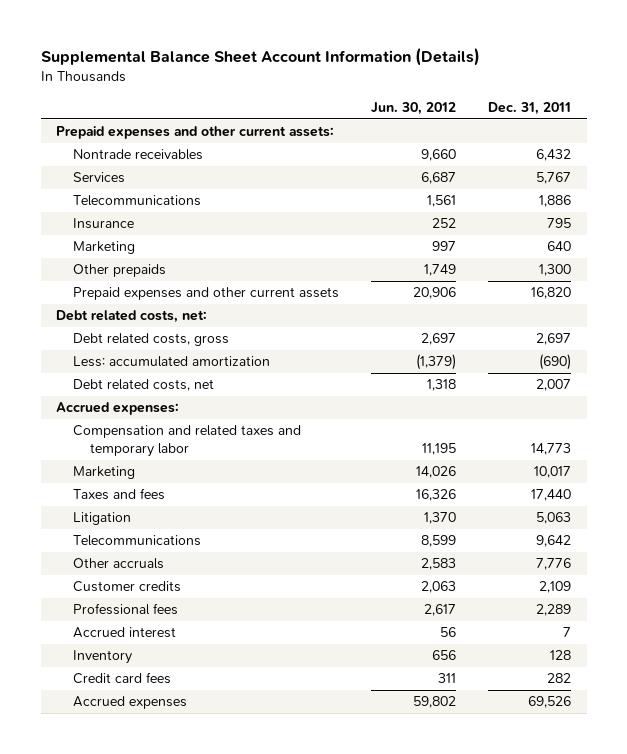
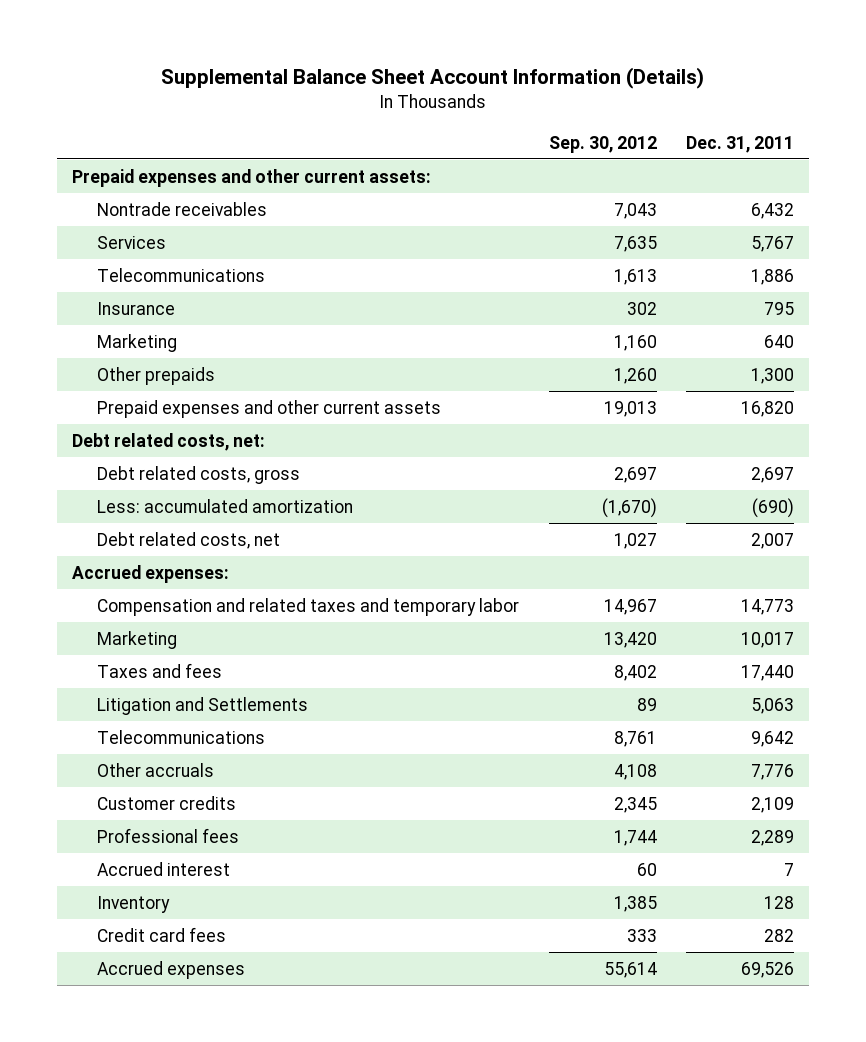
- | Jun. 30, 2012 | Dec. 31, 2011
+ | Sep. 30, 2012 | Dec. 31, 2011
- Litigation | 1,370 | 5,063
+ Litigation and Settlements | 89 | 5,063

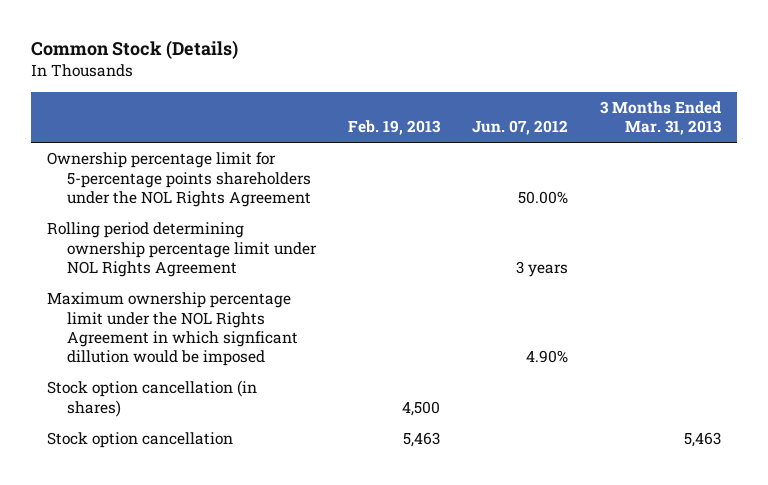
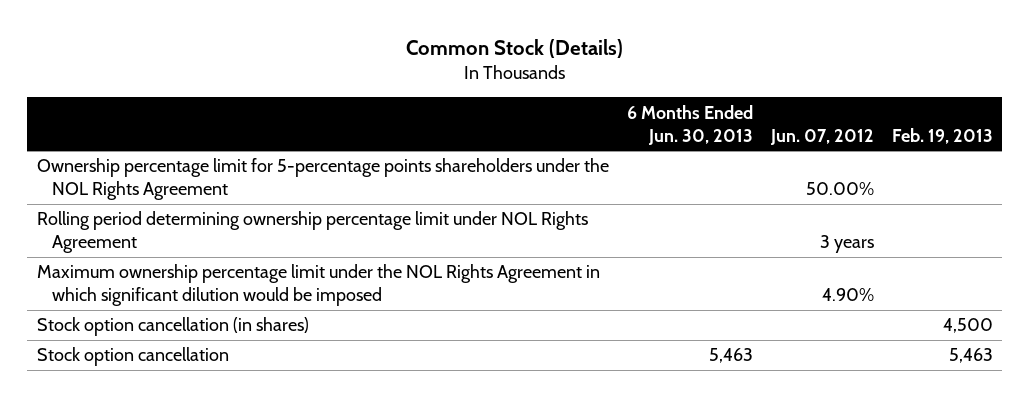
- | Feb. 19, 2013 | Jun. 07, 2012 | 3 Months Ended Mar. 31, 2013
+ | 6 Months Ended Jun. 30, 2013 | Jun. 07, 2012 | Feb. 19, 2013
- Maximum ownership percentage limit under the NOL Rights Agreement in which signficant dillution would be imposed | | 4.90% |
+ Maximum ownership percentage limit under the NOL Rights Agreement in which significant dilution would be imposed | | 4.90% |

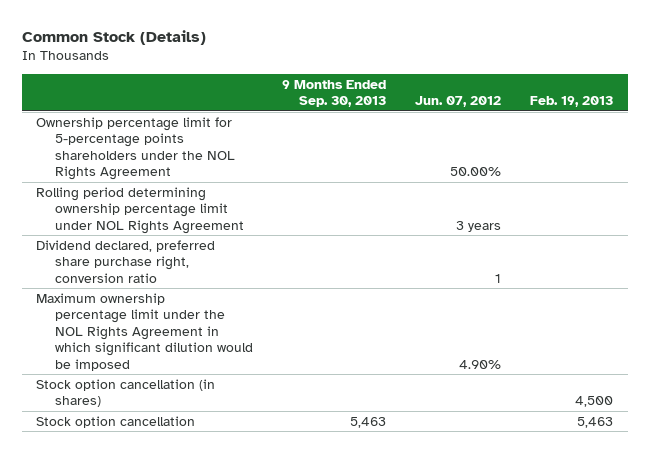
- | 6 Months Ended Jun. 30, 2013 | Jun. 07, 2012 | Feb. 19, 2013
+ | 9 Months Ended Sep. 30, 2013 | Jun. 07, 2012 | Feb. 19, 2013
+ Dividend declared, preferred share purchase right, conversion ratio | | 1 |

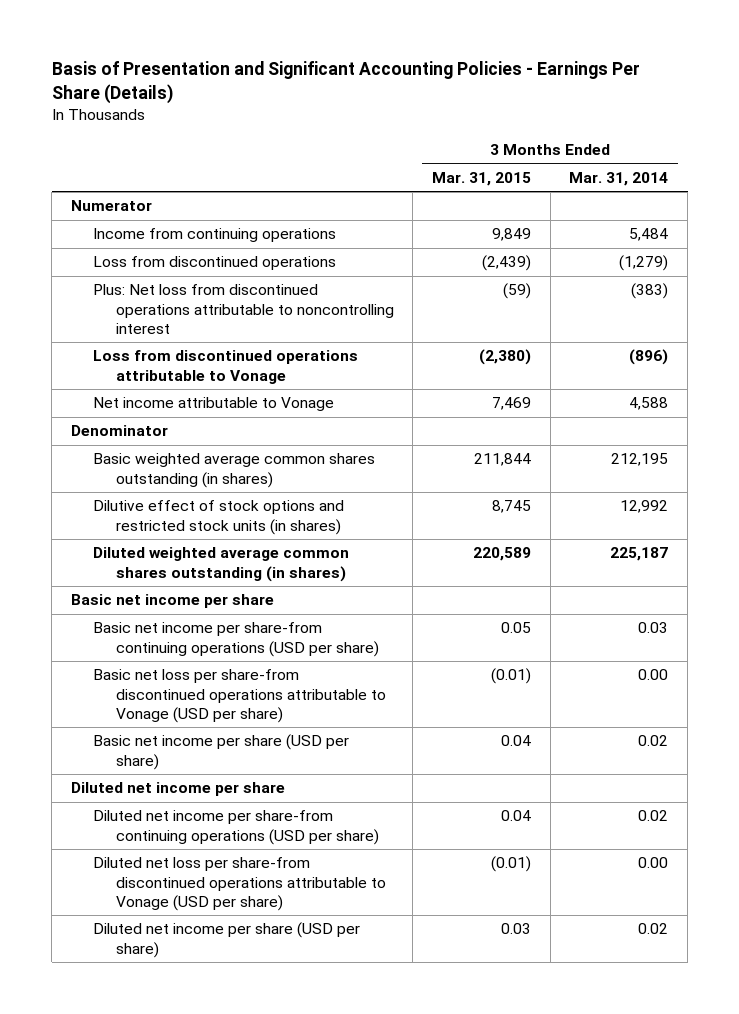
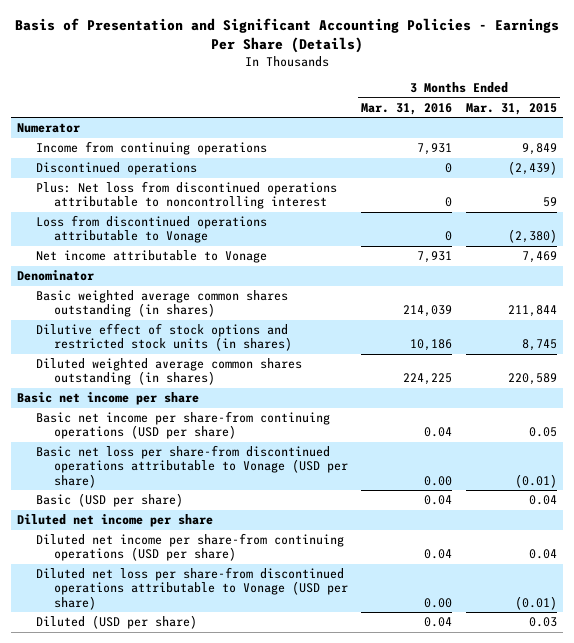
- | 3 Months Ended Mar. 31, 2015 | 3 Months Ended Mar. 31, 2014
+ | 3 Months Ended Mar. 31, 2016 | 3 Months Ended Mar. 31, 2015
- Loss from discontinued operations | (2,439) | (1,279)
- Plus: Net loss from discontinued operations attributable to noncontrolling interest | (59) | (383)
+ Discontinued operations | 0 | (2,439)
+ Plus: Net loss from discontinued operations attributable to noncontrolling interest | 0 | 59
- Basic net income per share (USD per share) | 0.04 | 0.02
+ Basic (USD per share) | 0.04 | 0.04
- Diluted net income per share (USD per share) | 0.03 | 0.02
+ Diluted (USD per share) | 0.04 | 0.03

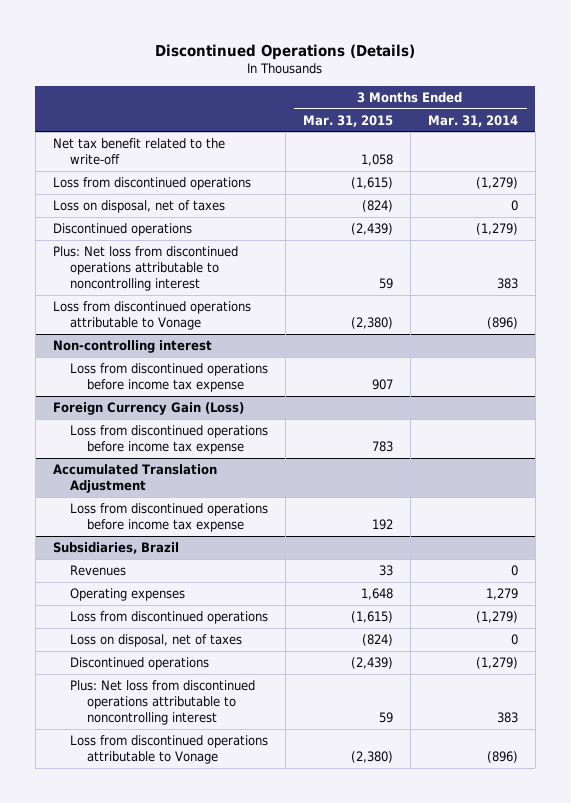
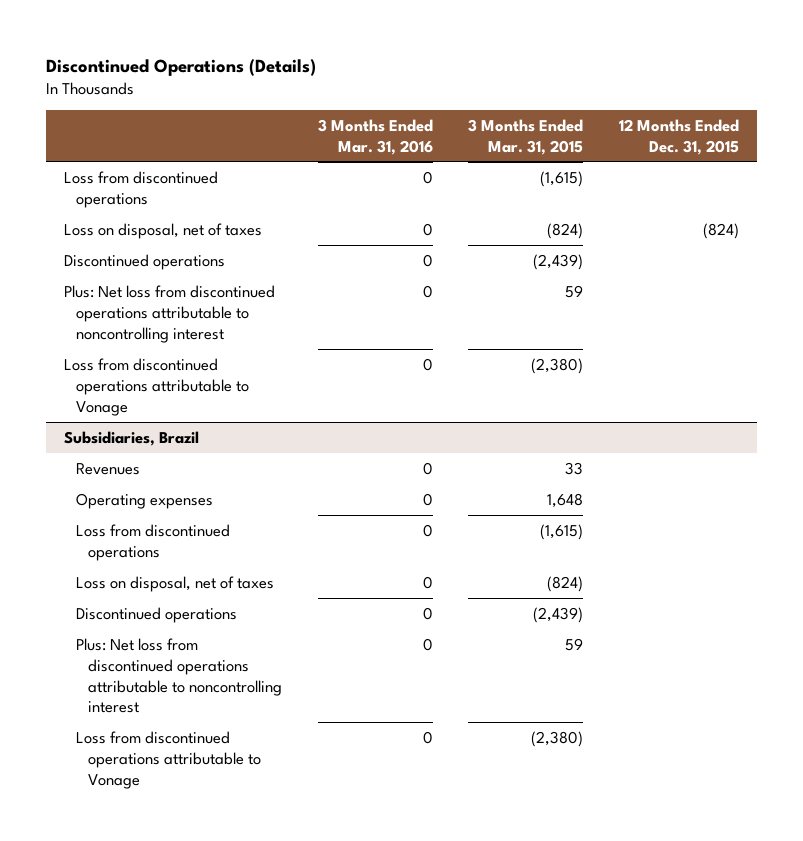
- | 3 Months Ended Mar. 31, 2015 | 3 Months Ended Mar. 31, 2014
+ | 3 Months Ended Mar. 31, 2016 | 3 Months Ended Mar. 31, 2015 | 12 Months Ended Dec. 31, 2015
- Net tax benefit related to the write-off | 1,058 |
- Non-controlling interest
- Loss from discontinued operations before income tax expense | 907 |
- Foreign Currency Gain (Loss)
- Loss from discontinued operations before income tax expense | 783 |
- Accumulated Translation Adjustment
- Loss from discontinued operations before income tax expense | 192 |

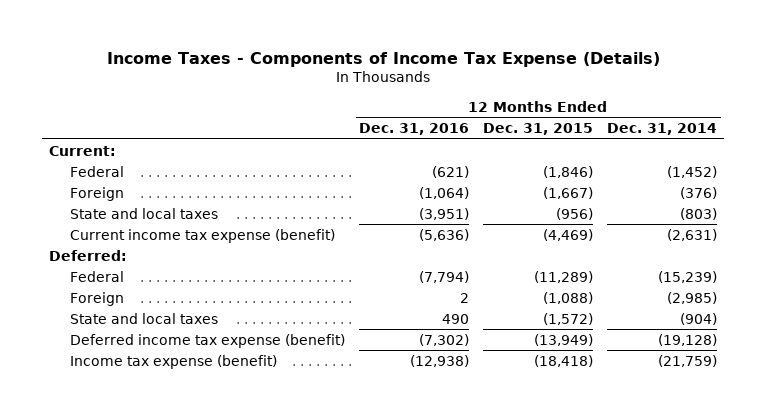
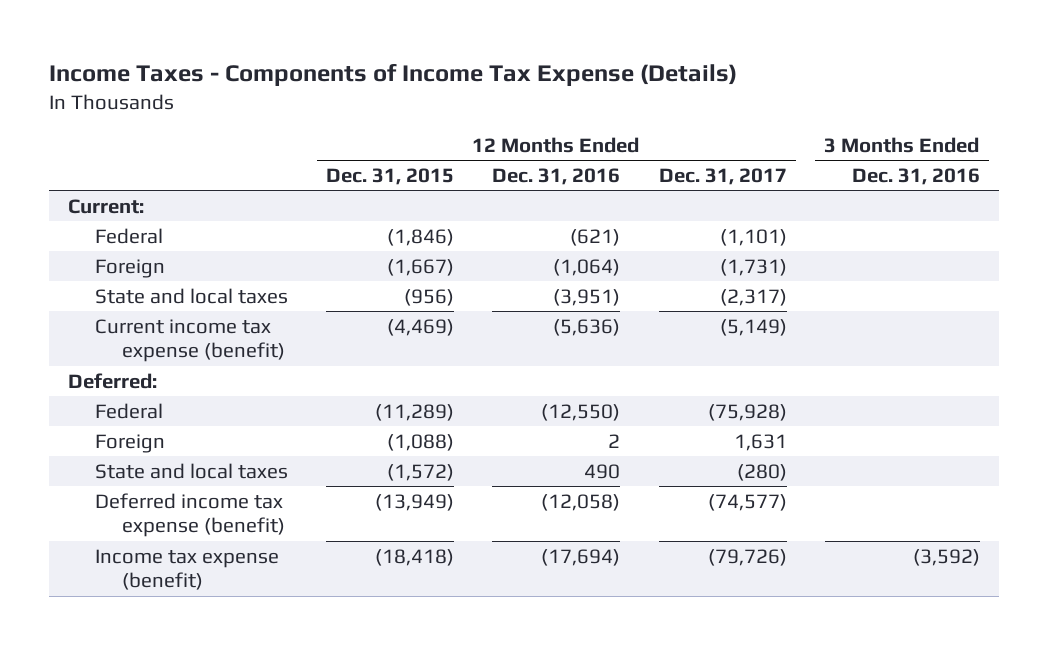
- | 12 Months Ended Dec. 31, 2016 | 12 Months Ended Dec. 31, 2015 | 12 Months Ended Dec. 31, 2014
+ | 12 Months Ended Dec. 31, 2015 | 12 Months Ended Dec. 31, 2016 | 12 Months Ended Dec. 31, 2017 | 3 Months Ended Dec. 31, 2016
- Federal | (7,794) | (11,289) | (15,239)
+ Federal | (11,289) | (12,550) | (75,928) |
- Deferred income tax expense (benefit) | (7,302) | (13,949) | (19,128)
- Income tax expense (benefit) | (12,938) | (18,418) | (21,759)
+ Deferred income tax expense (benefit) | (13,949) | (12,058) | (74,577) |
+ Income tax expense (benefit) | (18,418) | (17,694) | (79,726) | (3,592)

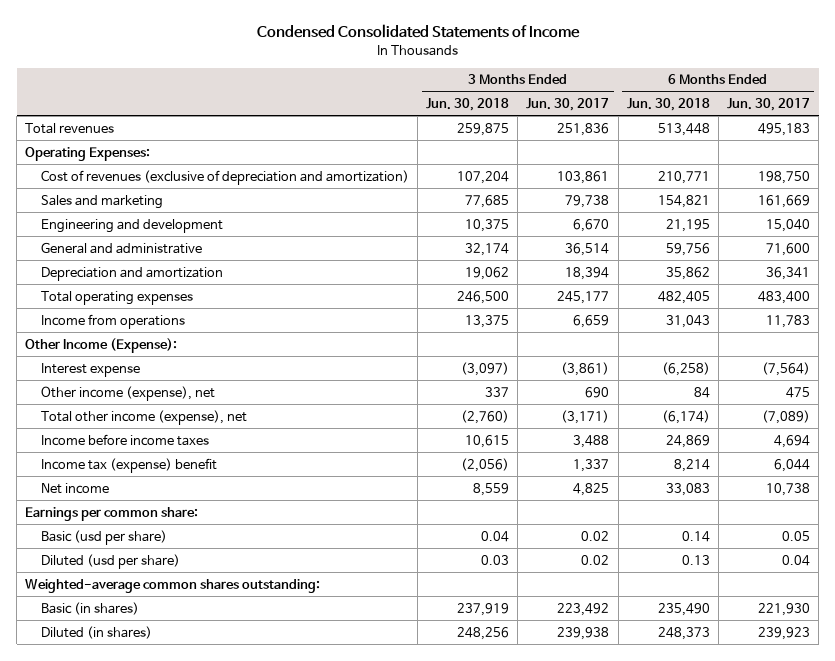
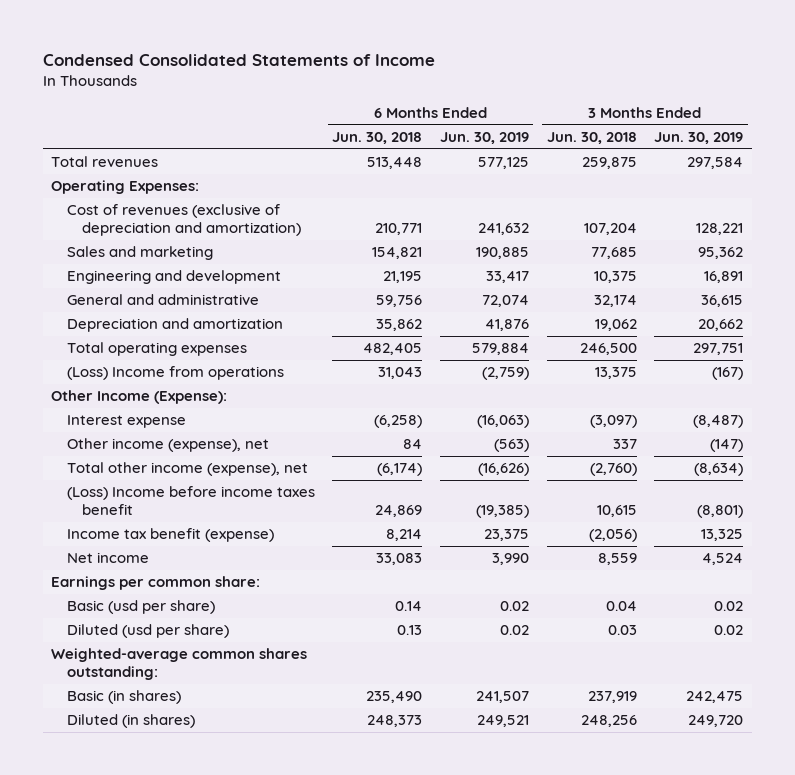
- | 3 Months Ended Jun. 30, 2018 | 3 Months Ended Jun. 30, 2017 | 6 Months Ended Jun. 30, 2018 | 6 Months Ended Jun. 30, 2017
+ | 6 Months Ended Jun. 30, 2018 | 6 Months Ended Jun. 30, 2019 | 3 Months Ended Jun. 30, 2018 | 3 Months Ended Jun. 30, 2019
- Income from operations | 13,375 | 6,659 | 31,043 | 11,783
+ (Loss) Income from operations | 31,043 | (2,759) | 13,375 | (167)
- Income before income taxes | 10,615 | 3,488 | 24,869 | 4,694
- Income tax (expense) benefit | (2,056) | 1,337 | 8,214 | 6,044
+ (Loss) Income before income taxes benefit | 24,869 | (19,385) | 10,615 | (8,801)
+ Income tax benefit (expense) | 8,214 | 23,375 | (2,056) | 13,325

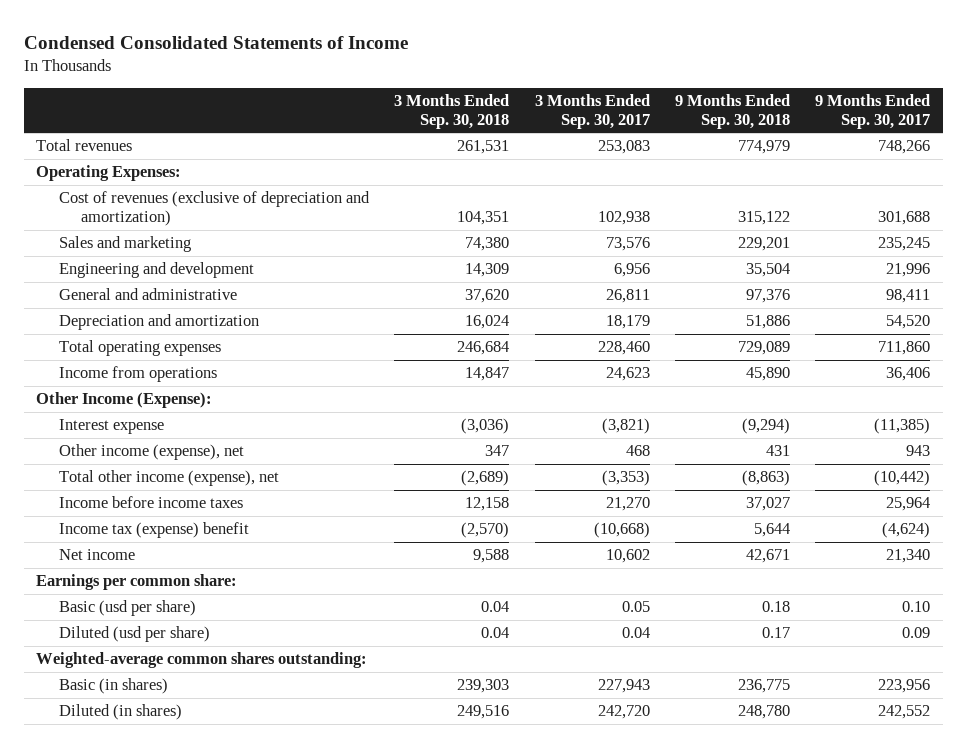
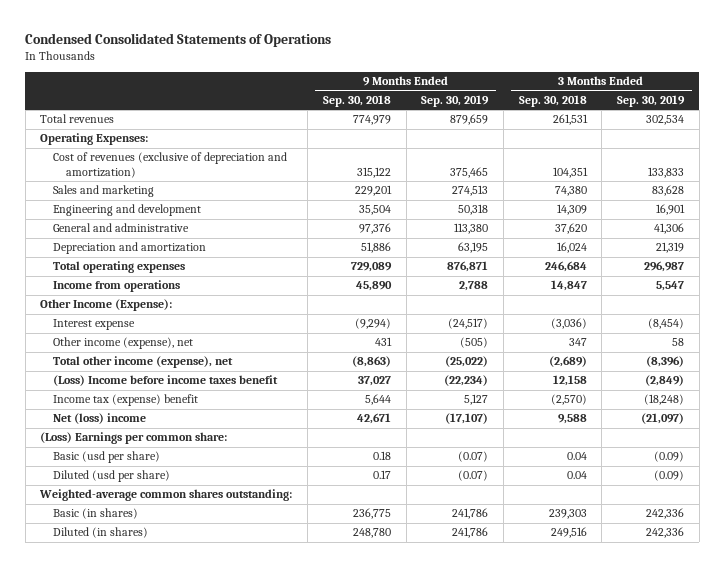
- Condensed Consolidated Statements of Income
+ Condensed Consolidated Statements of Operations
- | 3 Months Ended Sep. 30, 2018 | 3 Months Ended Sep. 30, 2017 | 9 Months Ended Sep. 30, 2018 | 9 Months Ended Sep. 30, 2017
+ | 9 Months Ended Sep. 30, 2018 | 9 Months Ended Sep. 30, 2019 | 3 Months Ended Sep. 30, 2018 | 3 Months Ended Sep. 30, 2019
- Income before income taxes | 12,158 | 21,270 | 37,027 | 25,964
+ (Loss) Income before income taxes benefit | 37,027 | (22,234) | 12,158 | (2,849)
- Net income | 9,588 | 10,602 | 42,671 | 21,340
- Earnings per common share:
+ Net (loss) income | 42,671 | (17,107) | 9,588 | (21,097)
+ (Loss) Earnings per common share:

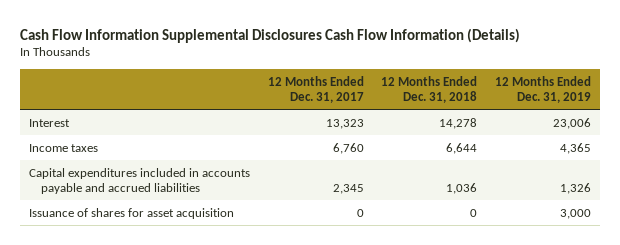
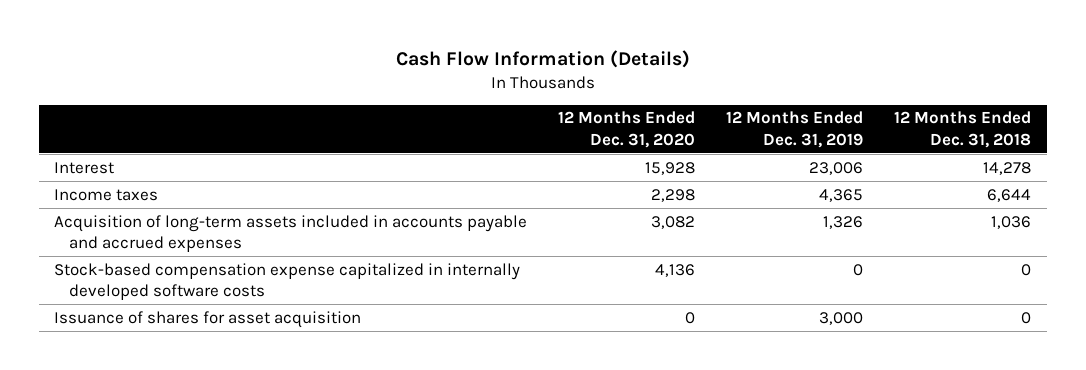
- Cash Flow Information Supplemental Disclosures Cash Flow Information (Details)
+ Cash Flow Information (Details)
- | 12 Months Ended Dec. 31, 2017 | 12 Months Ended Dec. 31, 2018 | 12 Months Ended Dec. 31, 2019
+ | 12 Months Ended Dec. 31, 2020 | 12 Months Ended Dec. 31, 2019 | 12 Months Ended Dec. 31, 2018
- Capital expenditures included in accounts payable and accrued liabilities | 2,345 | 1,036 | 1,326
+ Acquisition of long-term assets included in accounts payable and accrued expenses | 3,082 | 1,326 | 1,036
+ Stock-based compensation expense capitalized in internally developed software costs | 4,136 | 0 | 0

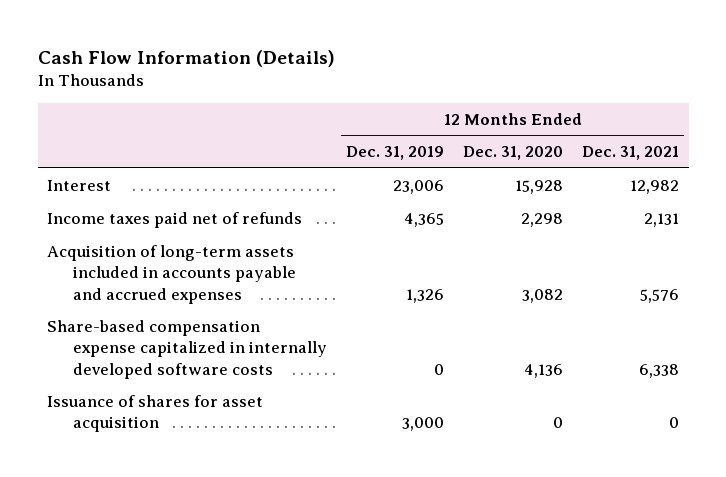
- | 12 Months Ended Dec. 31, 2020 | 12 Months Ended Dec. 31, 2019 | 12 Months Ended Dec. 31, 2018
+ | 12 Months Ended Dec. 31, 2019 | 12 Months Ended Dec. 31, 2020 | 12 Months Ended Dec. 31, 2021
- Income taxes | 2,298 | 4,365 | 6,644
+ Income taxes paid net of refunds | 4,365 | 2,298 | 2,131
- Stock-based compensation expense capitalized in internally developed software costs | 4,136 | 0 | 0
+ Share-based compensation expense capitalized in internally developed software costs | 0 | 4,136 | 6,338

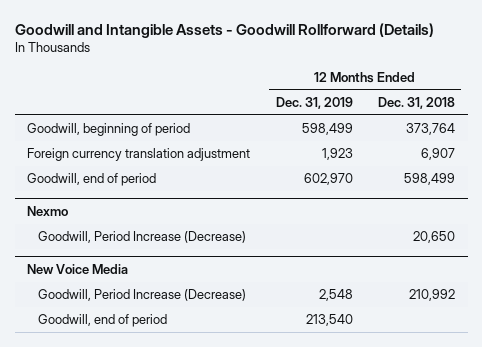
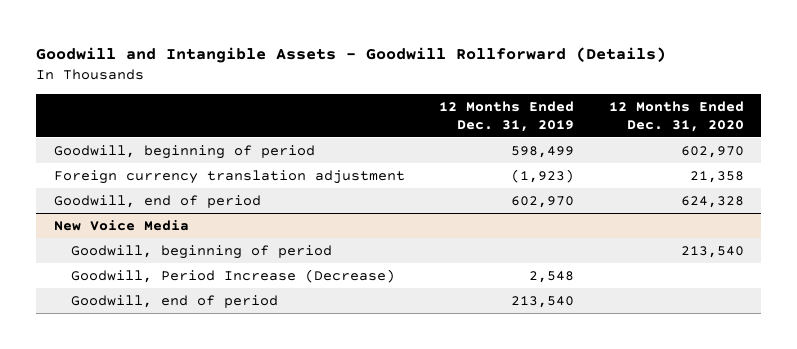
- | 12 Months Ended Dec. 31, 2019 | 12 Months Ended Dec. 31, 2018
+ | 12 Months Ended Dec. 31, 2019 | 12 Months Ended Dec. 31, 2020
- Foreign currency translation adjustment | 1,923 | 6,907
+ Foreign currency translation adjustment | (1,923) | 21,358
- Nexmo
- Goodwill, Period Increase (Decrease) | | 20,650
@ New Voice Media
+ Goodwill, beginning of period | | 213,540

